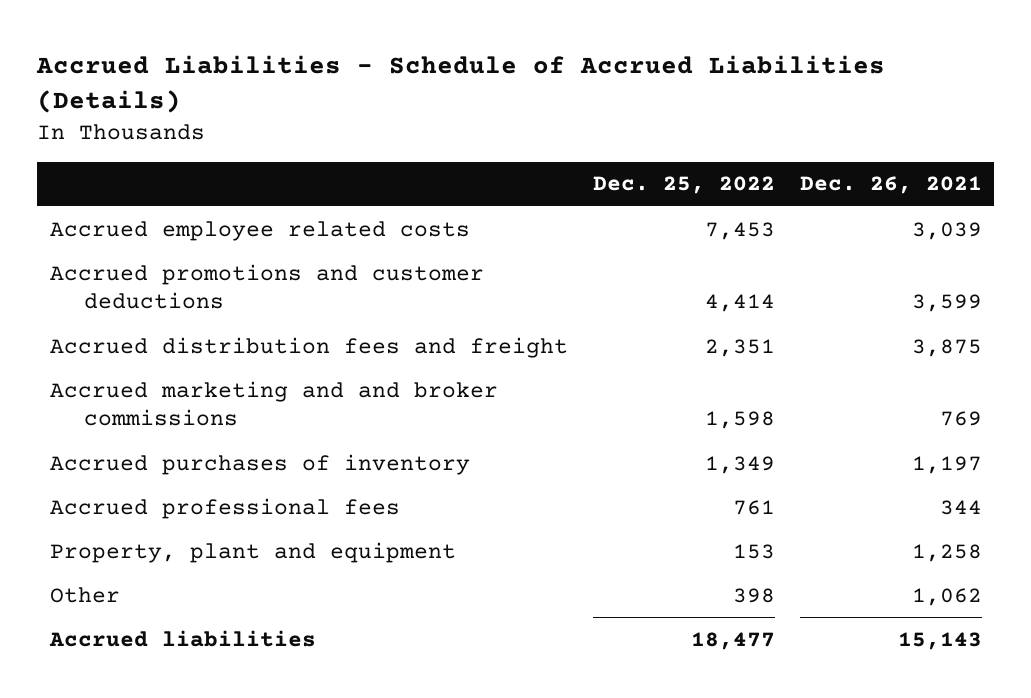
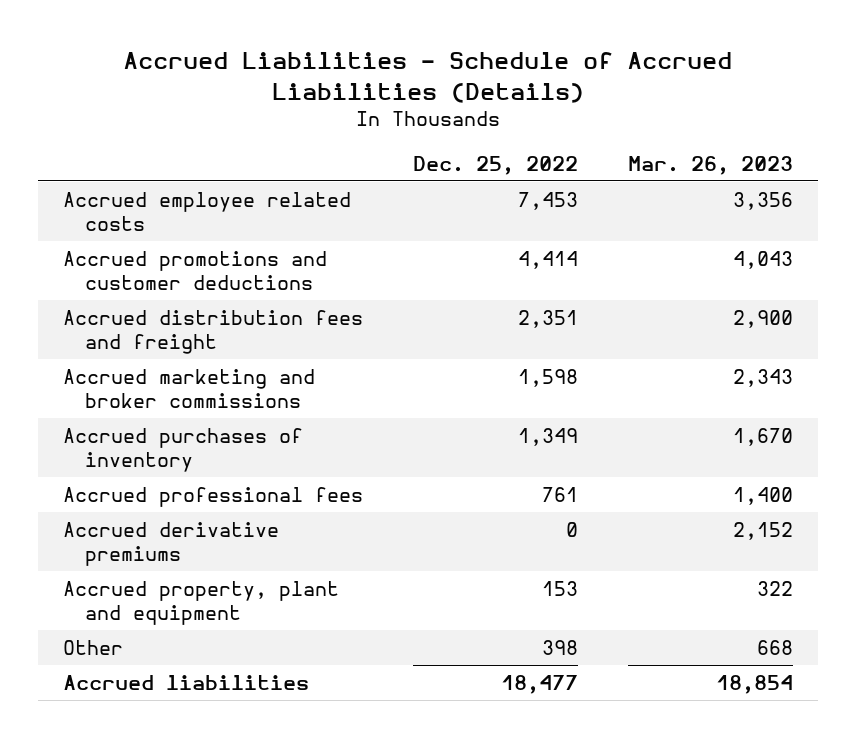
- | Dec. 25, 2022 | Dec. 26, 2021
+ | Dec. 25, 2022 | Mar. 26, 2023
- Accrued marketing and and broker commissions | 1,598 | 769
+ Accrued marketing and broker commissions | 1,598 | 2,343
- Property, plant and equipment | 153 | 1,258
+ Accrued derivative premiums | 0 | 2,152
+ Accrued property, plant and equipment | 153 | 322

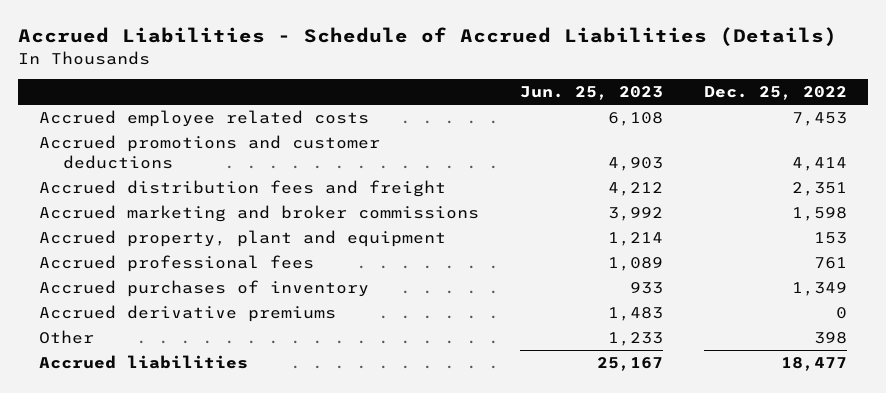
- | Dec. 25, 2022 | Mar. 26, 2023
+ | Jun. 25, 2023 | Dec. 25, 2022
moved up: Accrued property, plant and equipment | 1,214 | 153
moved down: Accrued purchases of inventory | 933 | 1,349

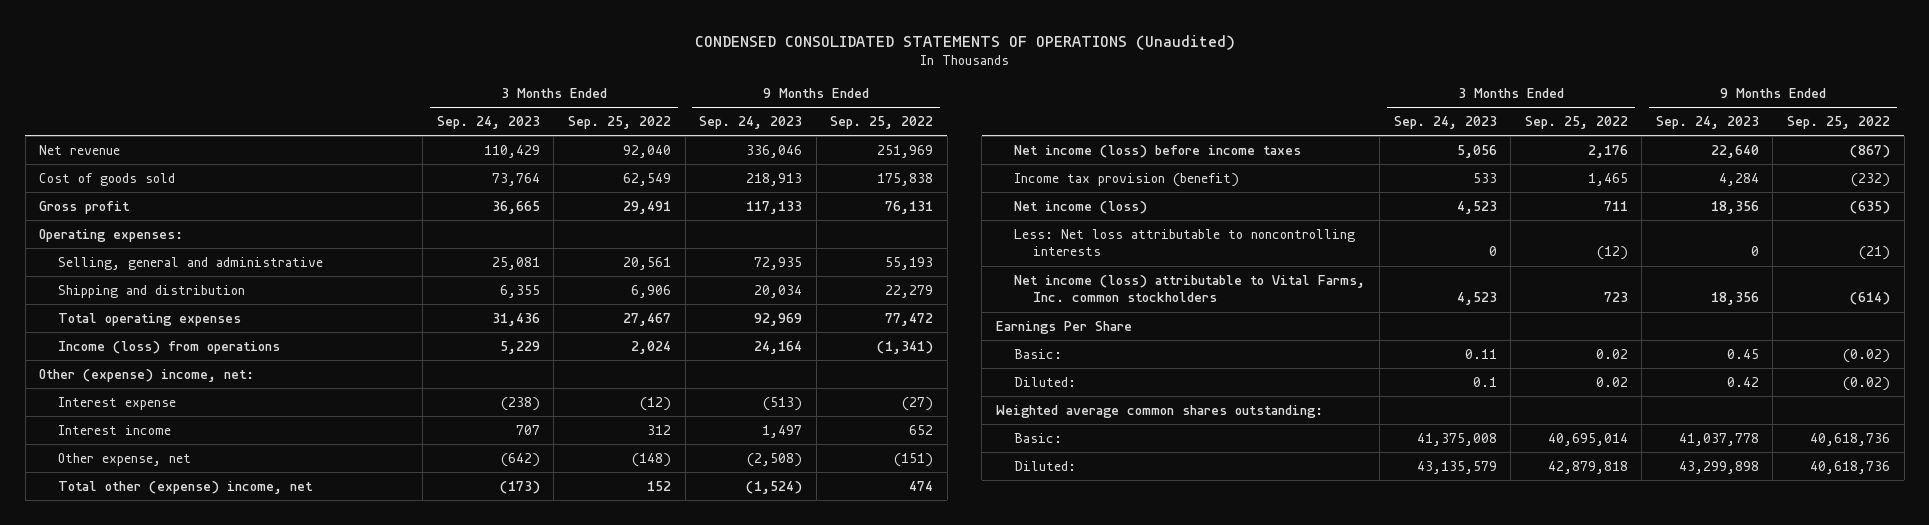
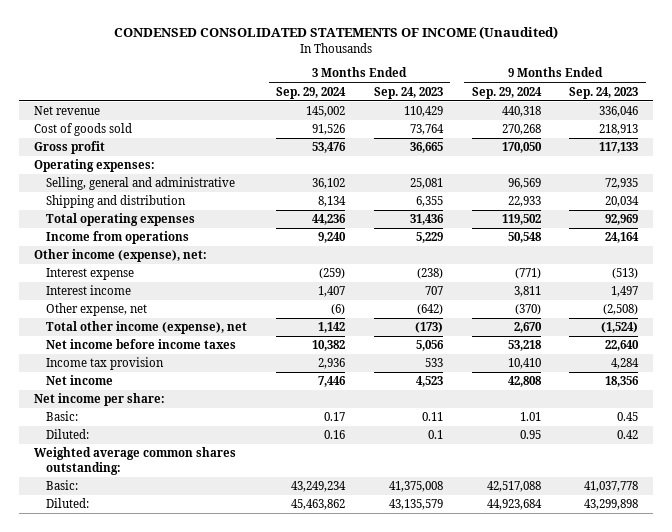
- CONDENSED CONSOLIDATED STATEMENTS OF OPERATIONS (Unaudited)
+ CONDENSED CONSOLIDATED STATEMENTS OF INCOME (Unaudited)
- | 3 Months Ended Sep. 24, 2023 | 3 Months Ended Sep. 25, 2022 | 9 Months Ended Sep. 24, 2023 | 9 Months Ended Sep. 25, 2022
+ | 3 Months Ended Sep. 29, 2024 | 3 Months Ended Sep. 24, 2023 | 9 Months Ended Sep. 29, 2024 | 9 Months Ended Sep. 24, 2023
- Income (loss) from operations | 5,229 | 2,024 | 24,164 | (1,341)
- Other (expense) income, net:
+ Income from operations | 9,240 | 5,229 | 50,548 | 24,164
+ Other income (expense), net:
- Total other (expense) income, net | (173) | 152 | (1,524) | 474
- Net income (loss) before income taxes | 5,056 | 2,176 | 22,640 | (867)
- Income tax provision (benefit) | 533 | 1,465 | 4,284 | (232)
- Net income (loss) | 4,523 | 711 | 18,356 | (635)
- Less: Net loss attributable to noncontrolling interests | 0 | (12) | 0 | (21)
- Net income (loss) attributable to Vital Farms, Inc. common stockholders | 4,523 | 723 | 18,356 | (614)
- Earnings Per Share
+ Total other income (expense), net | 1,142 | (173) | 2,670 | (1,524)
+ Net income before income taxes | 10,382 | 5,056 | 53,218 | 22,640
+ Income tax provision | 2,936 | 533 | 10,410 | 4,284
+ Net income | 7,446 | 4,523 | 42,808 | 18,356
+ Net income per share:

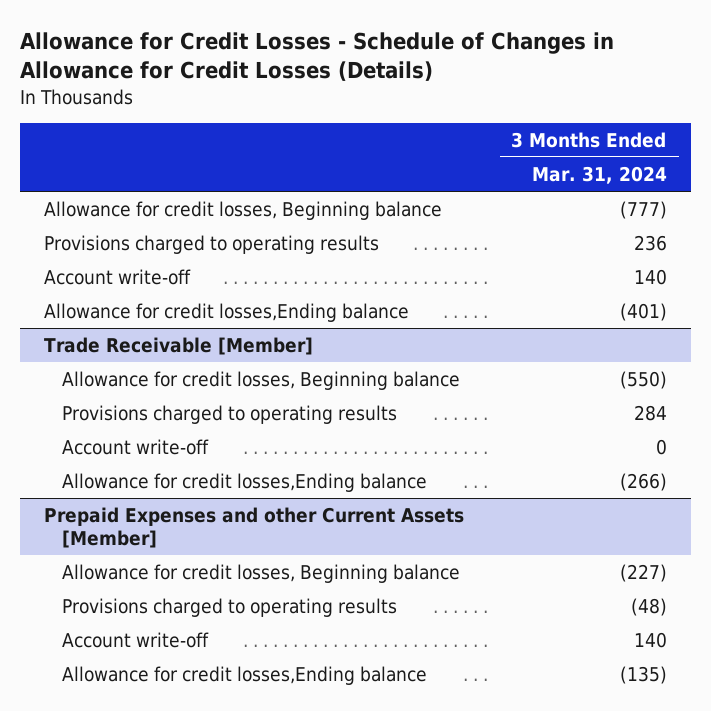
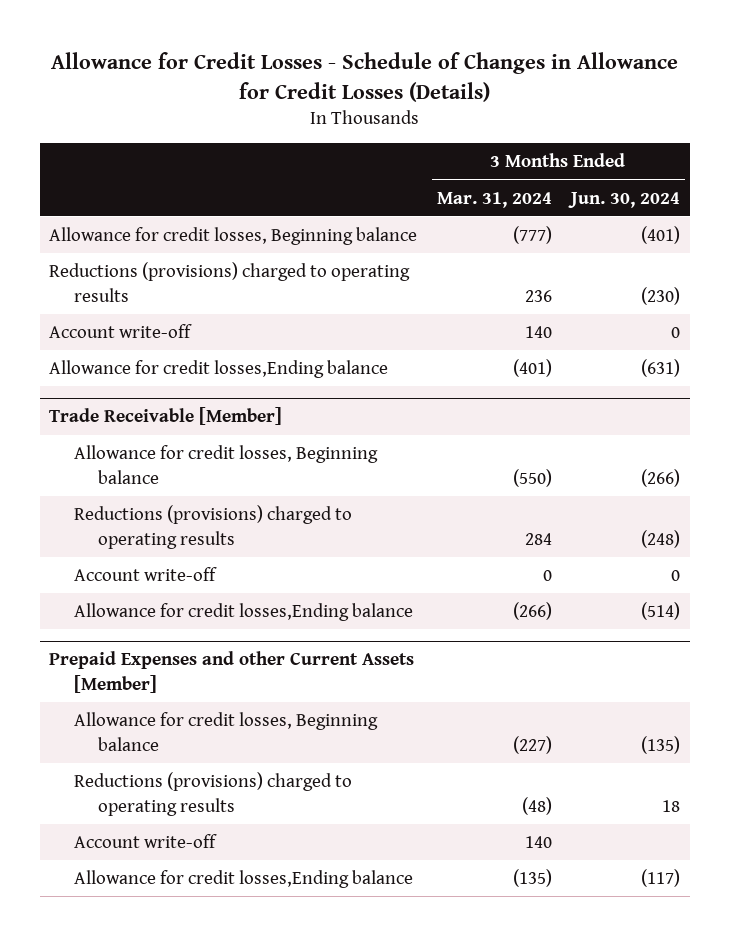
- | 3 Months Ended Mar. 31, 2024
+ | 3 Months Ended Mar. 31, 2024 | 3 Months Ended Jun. 30, 2024
- Provisions charged to operating results | 236
+ Reductions (provisions) charged to operating results | 236 | (230)
@ Trade Receivable [Member]
- Provisions charged to operating results | 284
+ Reductions (provisions) charged to operating results | 284 | (248)
@ Prepaid Expenses and other Current Assets [Member]
- Provisions charged to operating results | (48)
+ Reductions (provisions) charged to operating results | (48) | 18

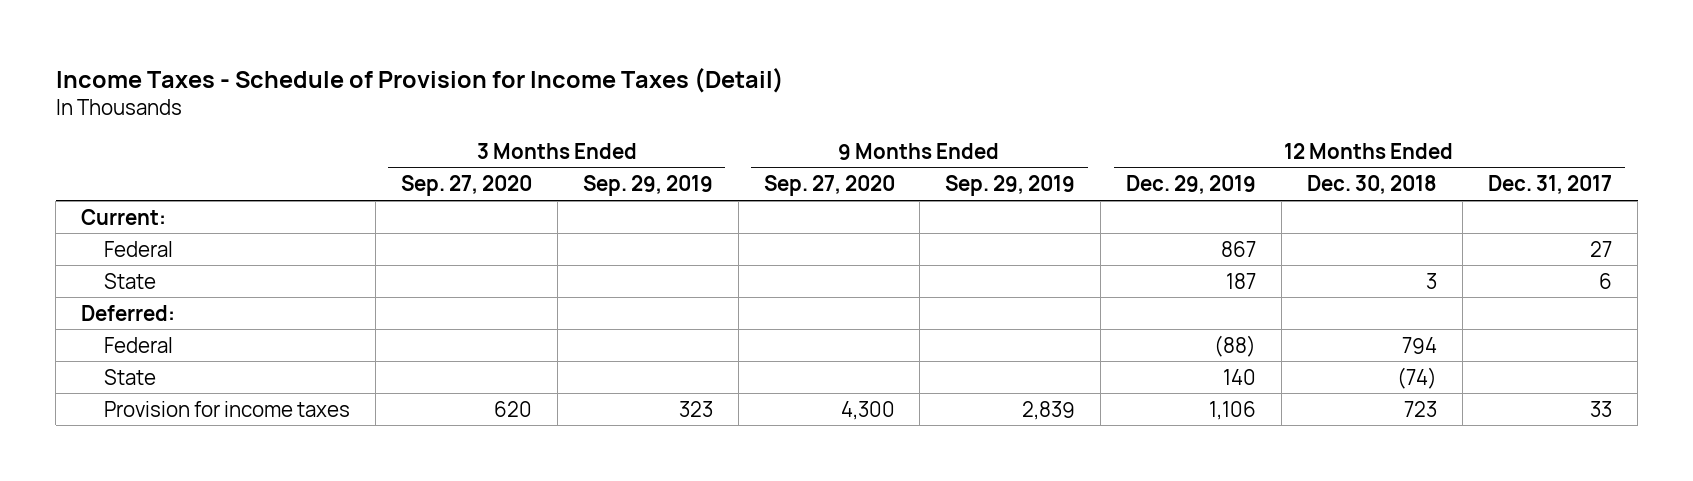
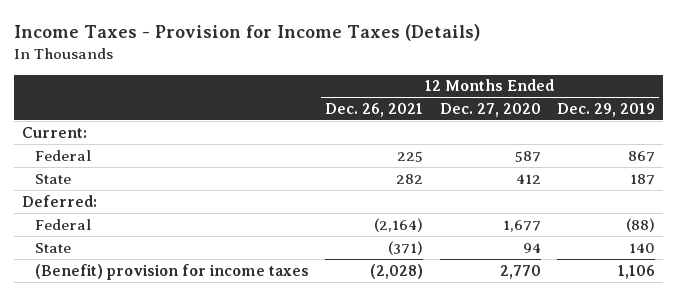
- Income Taxes - Schedule of Provision for Income Taxes (Detail)
+ Income Taxes - Provision for Income Taxes (Details)
- | 3 Months Ended Sep. 27, 2020 | 3 Months Ended Sep. 29, 2019 | 9 Months Ended Sep. 27, 2020 | 9 Months Ended Sep. 29, 2019 | 12 Months Ended Dec. 29, 2019 | 12 Months Ended Dec. 30, 2018 | 12 Months Ended Dec. 31, 2017
+ | 12 Months Ended Dec. 26, 2021 | 12 Months Ended Dec. 27, 2020 | 12 Months Ended Dec. 29, 2019
- Provision for income taxes | 620 | 323 | 4,300 | 2,839 | 1,106 | 723 | 33
+ (Benefit) provision for income taxes | (2,028) | 2,770 | 1,106

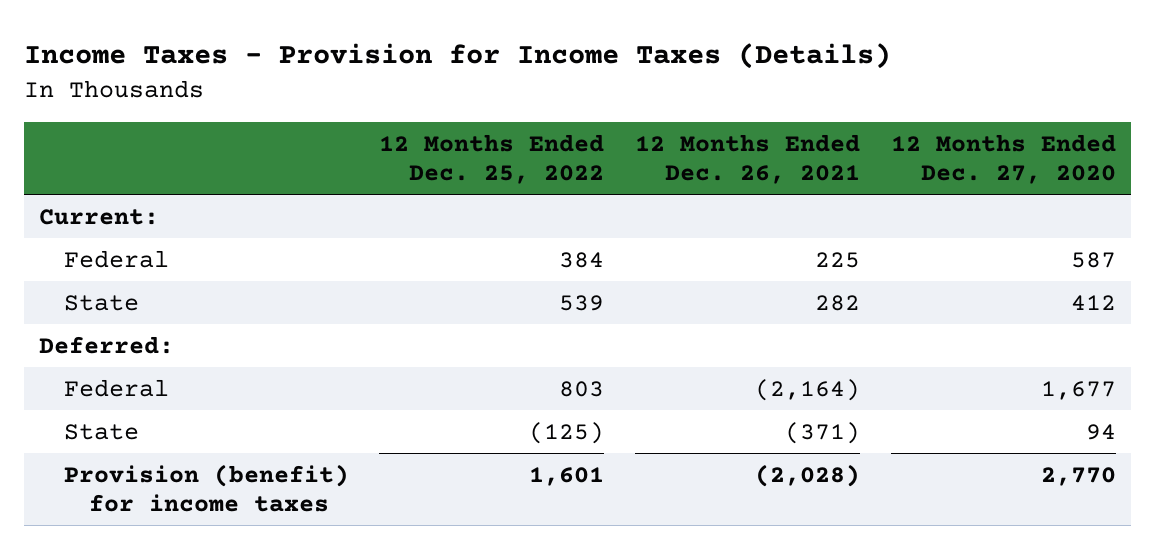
- | 12 Months Ended Dec. 26, 2021 | 12 Months Ended Dec. 27, 2020 | 12 Months Ended Dec. 29, 2019
+ | 12 Months Ended Dec. 25, 2022 | 12 Months Ended Dec. 26, 2021 | 12 Months Ended Dec. 27, 2020
- (Benefit) provision for income taxes | (2,028) | 2,770 | 1,106
+ Provision (benefit) for income taxes | 1,601 | (2,028) | 2,770

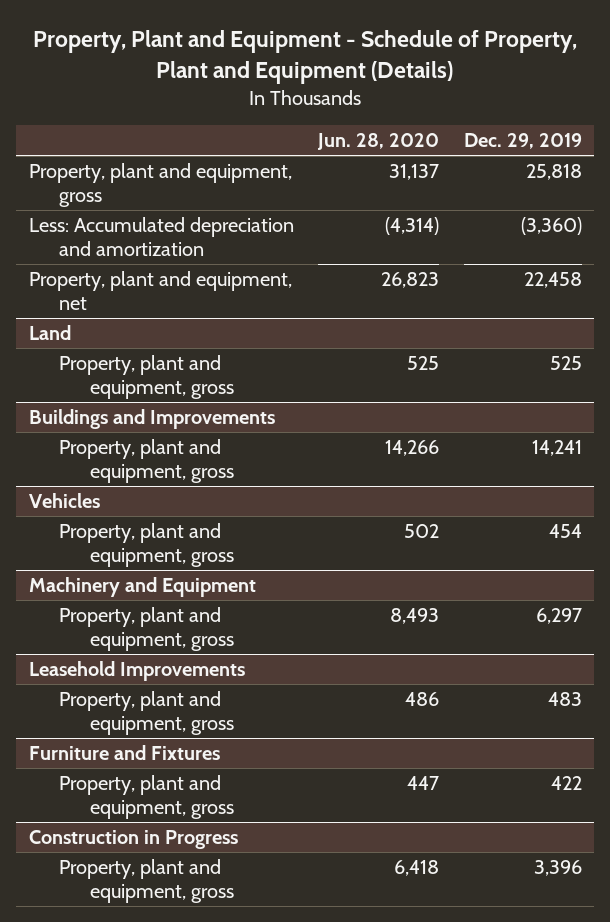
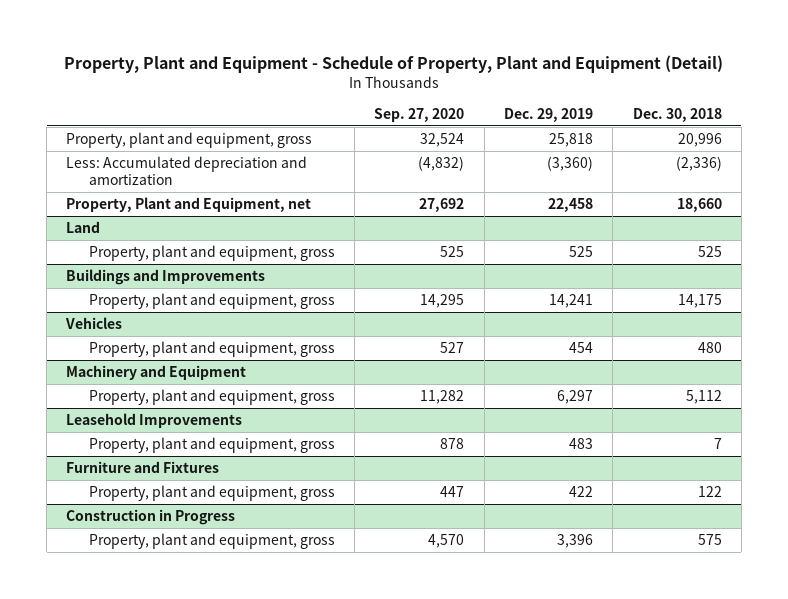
- Property, Plant and Equipment - Schedule of Property, Plant and Equipment (Details)
+ Property, Plant and Equipment - Schedule of Property, Plant and Equipment (Detail)
- | Jun. 28, 2020 | Dec. 29, 2019
+ | Sep. 27, 2020 | Dec. 29, 2019 | Dec. 30, 2018
- Property, plant and equipment, net | 26,823 | 22,458
+ Property, Plant and Equipment, net | 27,692 | 22,458 | 18,660

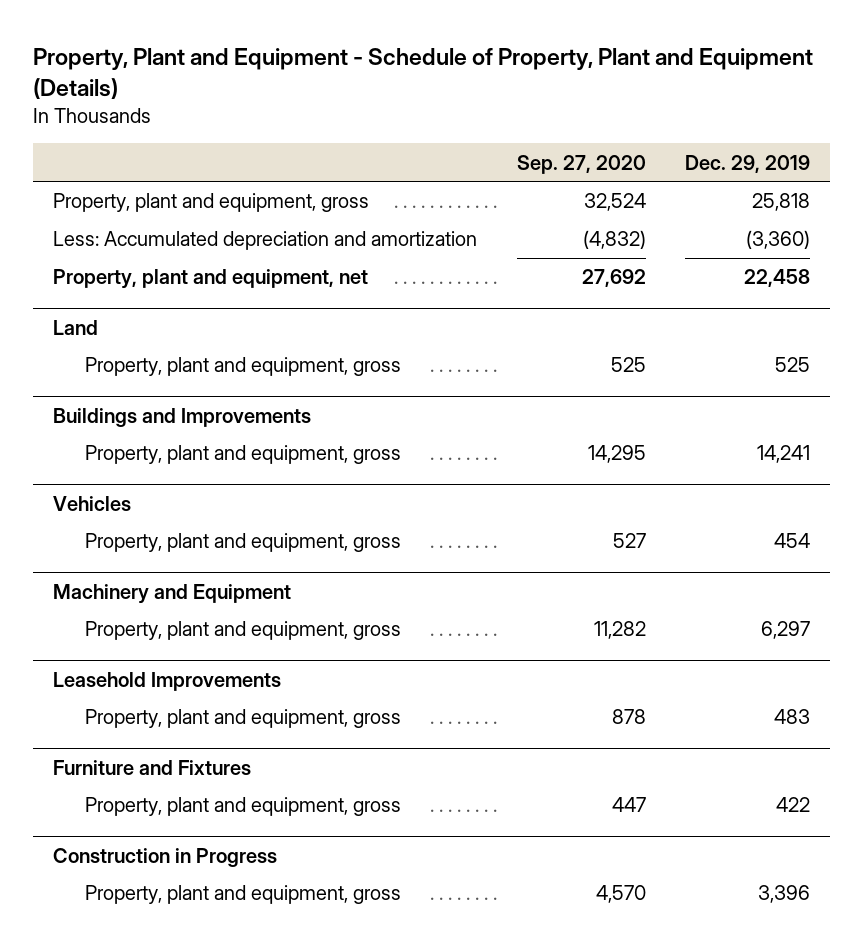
- Property, Plant and Equipment - Schedule of Property, Plant and Equipment (Detail)
+ Property, Plant and Equipment - Schedule of Property, Plant and Equipment (Details)
- | Sep. 27, 2020 | Dec. 29, 2019 | Dec. 30, 2018
+ | Sep. 27, 2020 | Dec. 29, 2019
- Property, Plant and Equipment, net | 27,692 | 22,458 | 18,660
+ Property, plant and equipment, net | 27,692 | 22,458

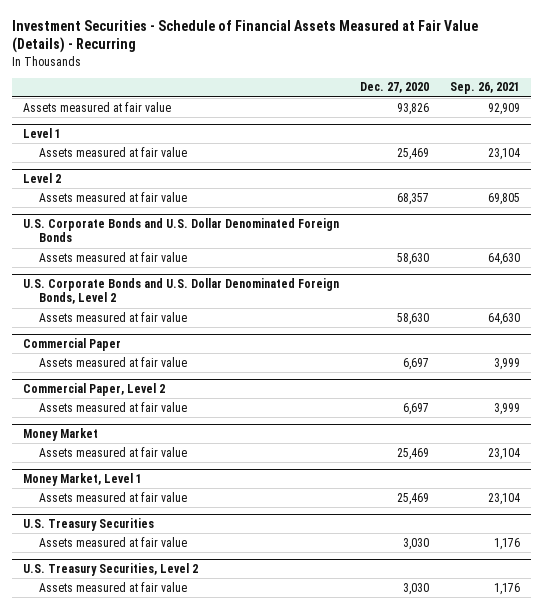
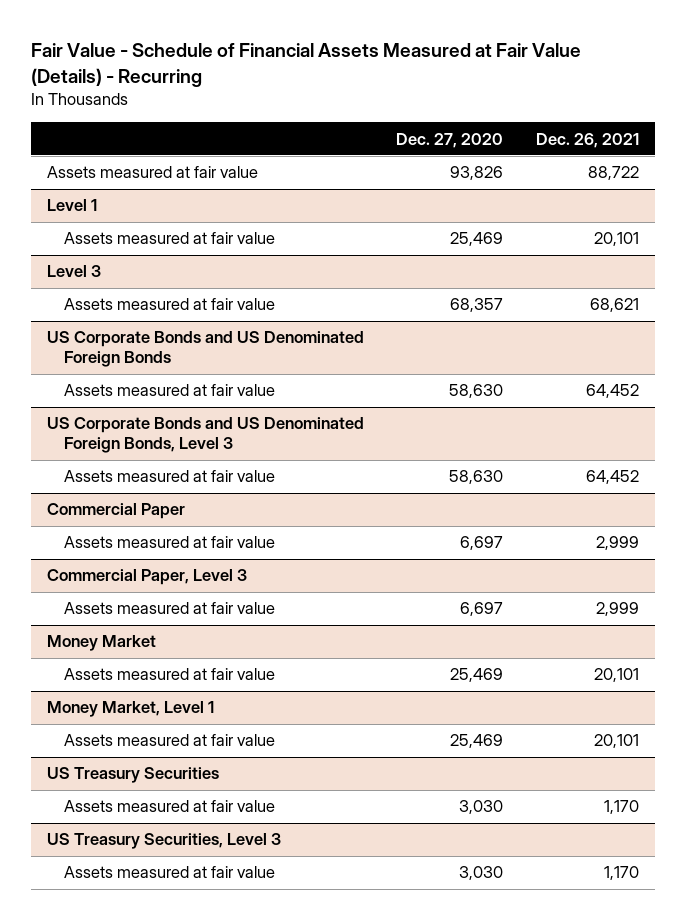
- Investment Securities - Schedule of Financial Assets Measured at Fair Value (Details) - Recurring
+ Fair Value - Schedule of Financial Assets Measured at Fair Value (Details) - Recurring
- | Dec. 27, 2020 | Sep. 26, 2021
+ | Dec. 27, 2020 | Dec. 26, 2021
- Level 2
+ Level 3
- U.S. Corporate Bonds and U.S. Dollar Denominated Foreign Bonds
+ US Corporate Bonds and US Denominated Foreign Bonds
- U.S. Corporate Bonds and U.S. Dollar Denominated Foreign Bonds, Level 2
+ US Corporate Bonds and US Denominated Foreign Bonds, Level 3
- Commercial Paper, Level 2
+ Commercial Paper, Level 3
- U.S. Treasury Securities
+ US Treasury Securities
- U.S. Treasury Securities, Level 2
+ US Treasury Securities, Level 3

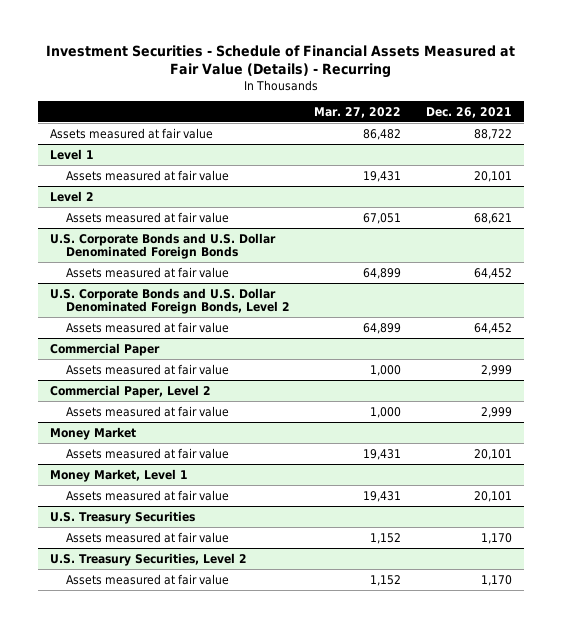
- Fair Value - Schedule of Financial Assets Measured at Fair Value (Details) - Recurring
+ Investment Securities - Schedule of Financial Assets Measured at Fair Value (Details) - Recurring
- | Dec. 27, 2020 | Dec. 26, 2021
+ | Mar. 27, 2022 | Dec. 26, 2021
- Level 3
+ Level 2
- US Corporate Bonds and US Denominated Foreign Bonds
+ U.S. Corporate Bonds and U.S. Dollar Denominated Foreign Bonds
- US Corporate Bonds and US Denominated Foreign Bonds, Level 3
+ U.S. Corporate Bonds and U.S. Dollar Denominated Foreign Bonds, Level 2
- Commercial Paper, Level 3
+ Commercial Paper, Level 2
- US Treasury Securities
+ U.S. Treasury Securities
- US Treasury Securities, Level 3
+ U.S. Treasury Securities, Level 2

